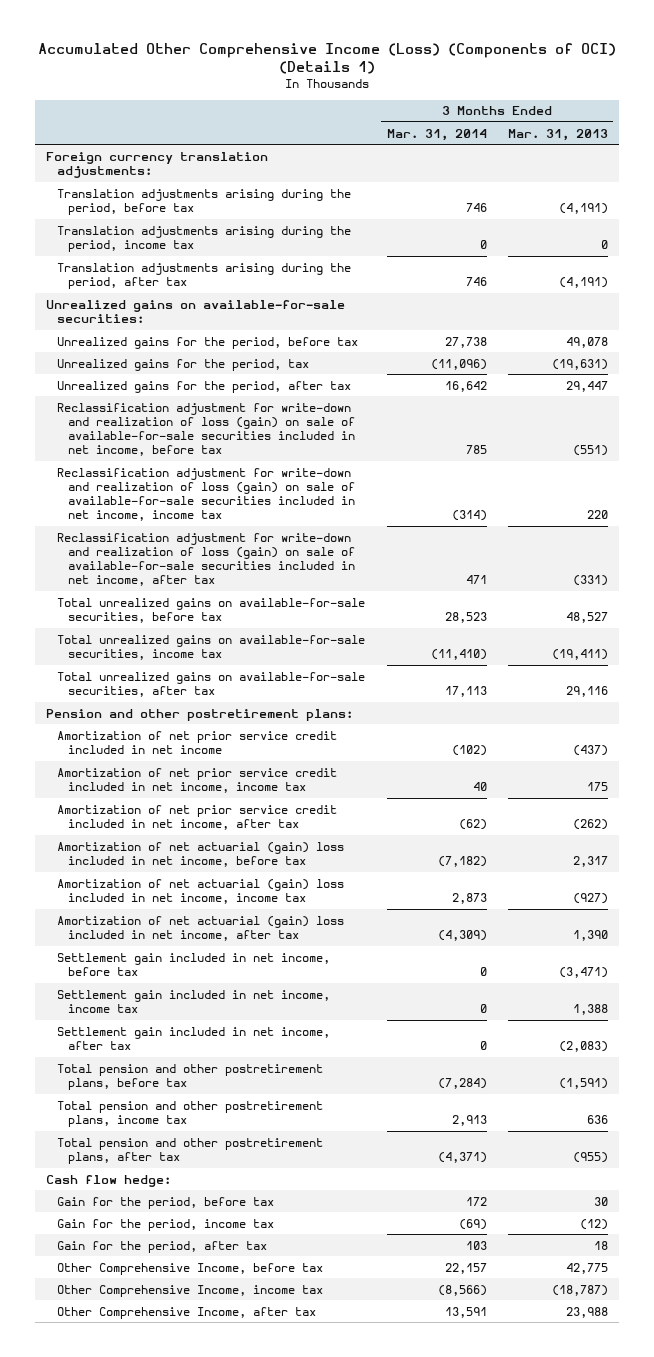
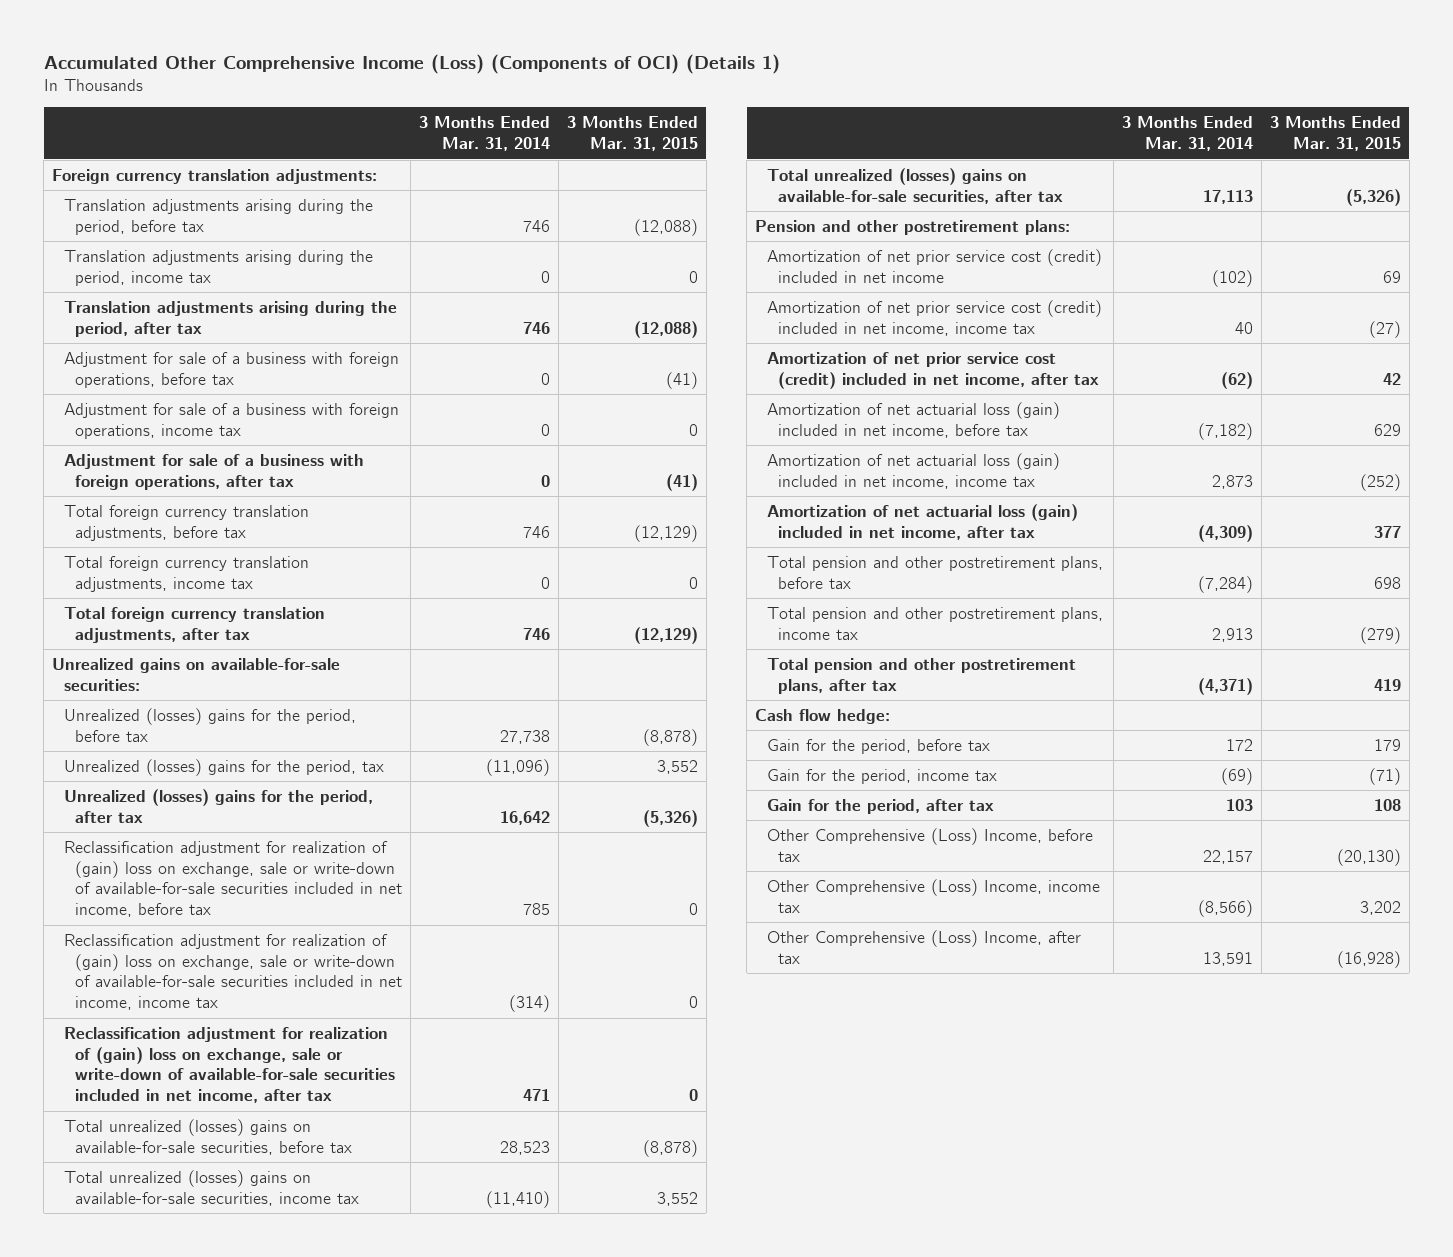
- | 3 Months Ended Mar. 31, 2014 | 3 Months Ended Mar. 31, 2013
+ | 3 Months Ended Mar. 31, 2014 | 3 Months Ended Mar. 31, 2015
+ Adjustment for sale of a business with foreign operations, before tax | 0 | (41)
+ Adjustment for sale of a business with foreign operations, income tax | 0 | 0
+ Adjustment for sale of a business with foreign operations, after tax | 0 | (41)
+ Total foreign currency translation adjustments, before tax | 746 | (12,129)
+ Total foreign currency translation adjustments, income tax | 0 | 0
+ Total foreign currency translation adjustments, after tax | 746 | (12,129)
- Unrealized gains for the period, before tax | 27,738 | 49,078
- Unrealized gains for the period, tax | (11,096) | (19,631)
- Unrealized gains for the period, after tax | 16,642 | 29,447
- Reclassification adjustment for write-down and realization of loss (gain) on sale of available-for-sale securities included in net income, before tax | 785 | (551)
- Reclassification adjustment for write-down and realization of loss (gain) on sale of available-for-sale securities included in net income, income tax | (314) | 220
- Reclassification adjustment for write-down and realization of loss (gain) on sale of available-for-sale securities included in net income, after tax | 471 | (331)
- Total unrealized gains on available-for-sale securities, before tax | 28,523 | 48,527
- Total unrealized gains on available-for-sale securities, income tax | (11,410) | (19,411)
- Total unrealized gains on available-for-sale securities, after tax | 17,113 | 29,116
+ Unrealized (losses) gains for the period, before tax | 27,738 | (8,878)
+ Unrealized (losses) gains for the period, tax | (11,096) | 3,552
+ Unrealized (losses) gains for the period, after tax | 16,642 | (5,326)
+ Reclassification adjustment for realization of (gain) loss on exchange, sale or write-down of available-for-sale securities included in net income, before tax | 785 | 0
+ Reclassification adjustment for realization of (gain) loss on exchange, sale or write-down of available-for-sale securities included in net income, income tax | (314) | 0
+ Reclassification adjustment for realization of (gain) loss on exchange, sale or write-down of available-for-sale securities included in net income, after tax | 471 | 0
+ Total unrealized (losses) gains on available-for-sale securities, before tax | 28,523 | (8,878)
+ Total unrealized (losses) gains on available-for-sale securities, income tax | (11,410) | 3,552
+ Total unrealized (losses) gains on available-for-sale securities, after tax | 17,113 | (5,326)
- Amortization of net prior service credit included in net income | (102) | (437)
- Amortization of net prior service credit included in net income, income tax | 40 | 175
- Amortization of net prior service credit included in net income, after tax | (62) | (262)
- Amortization of net actuarial (gain) loss included in net income, before tax | (7,182) | 2,317
- Amortization of net actuarial (gain) loss included in net income, income tax | 2,873 | (927)
- Amortization of net actuarial (gain) loss included in net income, after tax | (4,309) | 1,390
- Settlement gain included in net income, before tax | 0 | (3,471)
- Settlement gain included in net income, income tax | 0 | 1,388
- Settlement gain included in net income, after tax | 0 | (2,083)
+ Amortization of net prior service cost (credit) included in net income | (102) | 69
+ Amortization of net prior service cost (credit) included in net income, income tax | 40 | (27)
+ Amortization of net prior service cost (credit) included in net income, after tax | (62) | 42
+ Amortization of net actuarial loss (gain) included in net income, before tax | (7,182) | 629
+ Amortization of net actuarial loss (gain) included in net income, income tax | 2,873 | (252)
+ Amortization of net actuarial loss (gain) included in net income, after tax | (4,309) | 377
- Other Comprehensive Income, before tax | 22,157 | 42,775
- Other Comprehensive Income, income tax | (8,566) | (18,787)
- Other Comprehensive Income, after tax | 13,591 | 23,988
+ Other Comprehensive (Loss) Income, before tax | 22,157 | (20,130)
+ Other Comprehensive (Loss) Income, income tax | (8,566) | 3,202
+ Other Comprehensive (Loss) Income, after tax | 13,591 | (16,928)

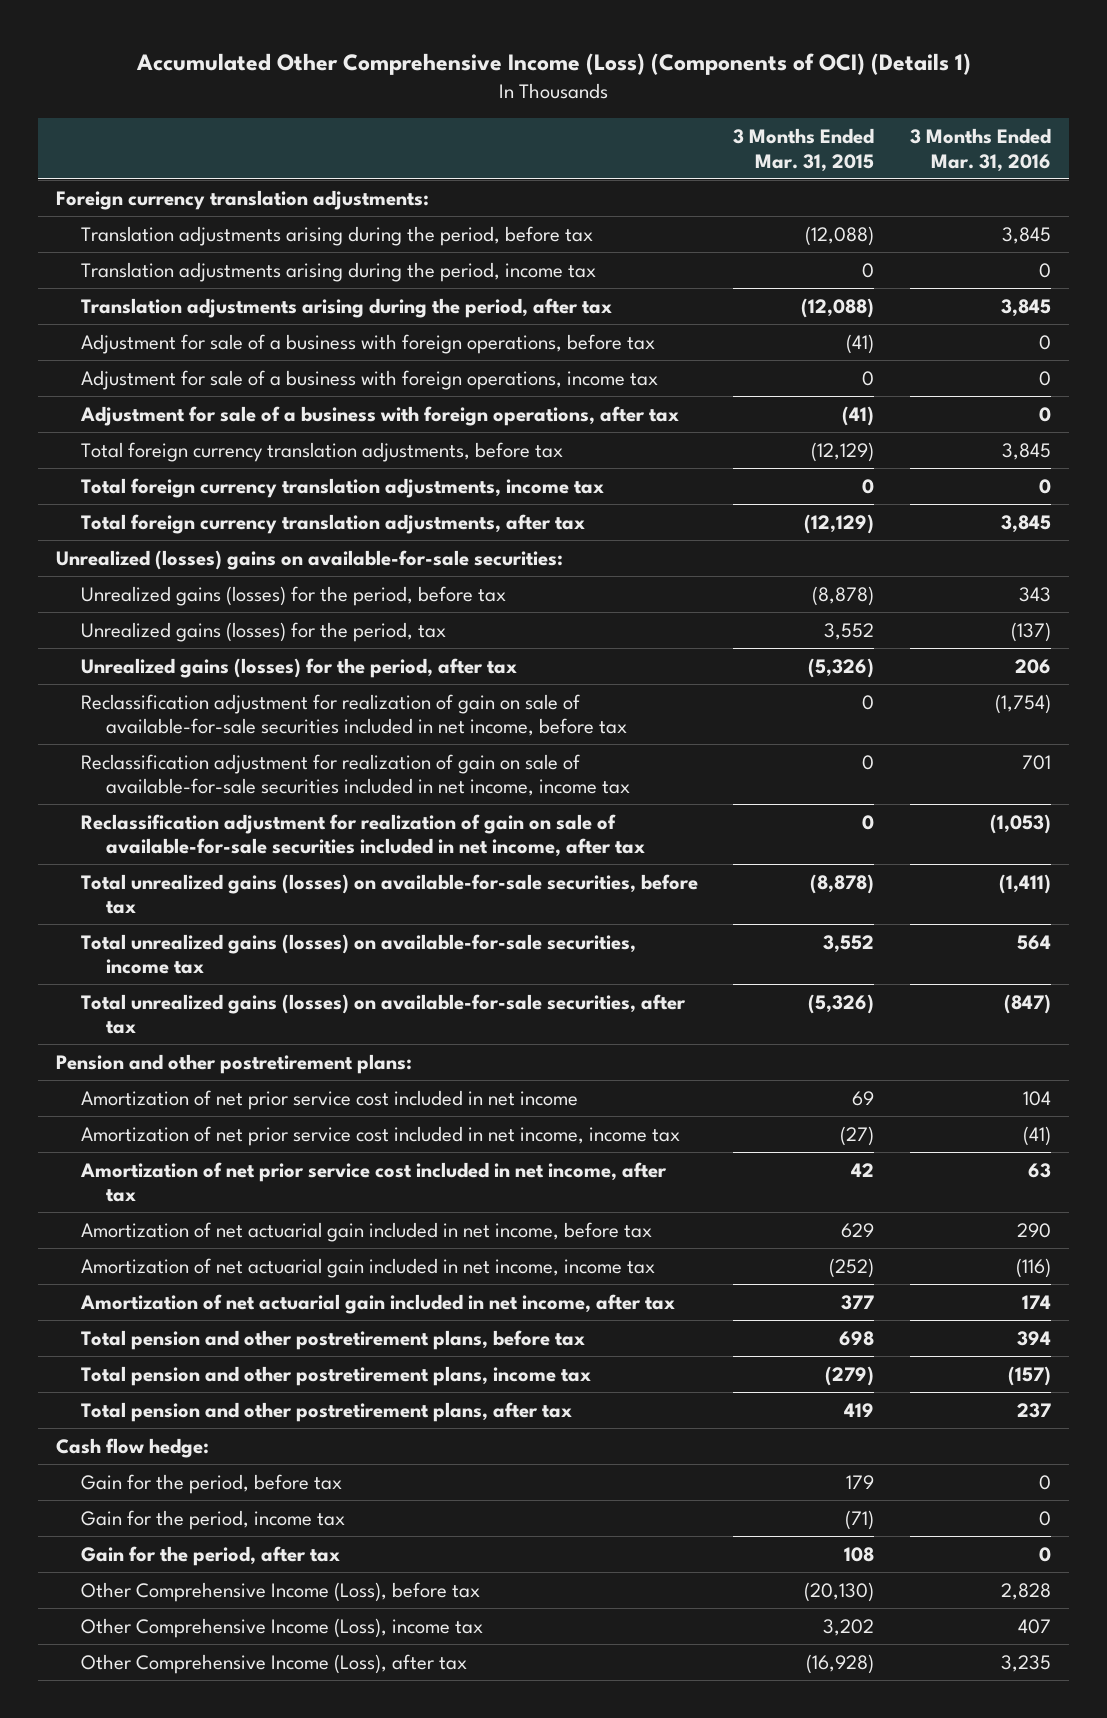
- | 3 Months Ended Mar. 31, 2014 | 3 Months Ended Mar. 31, 2015
+ | 3 Months Ended Mar. 31, 2015 | 3 Months Ended Mar. 31, 2016
- Unrealized gains on available-for-sale securities:
- Unrealized (losses) gains for the period, before tax | 27,738 | (8,878)
- Unrealized (losses) gains for the period, tax | (11,096) | 3,552
- Unrealized (losses) gains for the period, after tax | 16,642 | (5,326)
- Reclassification adjustment for realization of (gain) loss on exchange, sale or write-down of available-for-sale securities included in net income, before tax | 785 | 0
- Reclassification adjustment for realization of (gain) loss on exchange, sale or write-down of available-for-sale securities included in net income, income tax | (314) | 0
- Reclassification adjustment for realization of (gain) loss on exchange, sale or write-down of available-for-sale securities included in net income, after tax | 471 | 0
- Total unrealized (losses) gains on available-for-sale securities, before tax | 28,523 | (8,878)
- Total unrealized (losses) gains on available-for-sale securities, income tax | (11,410) | 3,552
- Total unrealized (losses) gains on available-for-sale securities, after tax | 17,113 | (5,326)
+ Unrealized (losses) gains on available-for-sale securities:
+ Unrealized gains (losses) for the period, before tax | (8,878) | 343
+ Unrealized gains (losses) for the period, tax | 3,552 | (137)
+ Unrealized gains (losses) for the period, after tax | (5,326) | 206
+ Reclassification adjustment for realization of gain on sale of available-for-sale securities included in net income, before tax | 0 | (1,754)
+ Reclassification adjustment for realization of gain on sale of available-for-sale securities included in net income, income tax | 0 | 701
+ Reclassification adjustment for realization of gain on sale of available-for-sale securities included in net income, after tax | 0 | (1,053)
+ Total unrealized gains (losses) on available-for-sale securities, before tax | (8,878) | (1,411)
+ Total unrealized gains (losses) on available-for-sale securities, income tax | 3,552 | 564
+ Total unrealized gains (losses) on available-for-sale securities, after tax | (5,326) | (847)
- Amortization of net prior service cost (credit) included in net income | (102) | 69
- Amortization of net prior service cost (credit) included in net income, income tax | 40 | (27)
- Amortization of net prior service cost (credit) included in net income, after tax | (62) | 42
- Amortization of net actuarial loss (gain) included in net income, before tax | (7,182) | 629
- Amortization of net actuarial loss (gain) included in net income, income tax | 2,873 | (252)
- Amortization of net actuarial loss (gain) included in net income, after tax | (4,309) | 377
+ Amortization of net prior service cost included in net income | 69 | 104
+ Amortization of net prior service cost included in net income, income tax | (27) | (41)
+ Amortization of net prior service cost included in net income, after tax | 42 | 63
+ Amortization of net actuarial gain included in net income, before tax | 629 | 290
+ Amortization of net actuarial gain included in net income, income tax | (252) | (116)
+ Amortization of net actuarial gain included in net income, after tax | 377 | 174
- Other Comprehensive (Loss) Income, before tax | 22,157 | (20,130)
- Other Comprehensive (Loss) Income, income tax | (8,566) | 3,202
- Other Comprehensive (Loss) Income, after tax | 13,591 | (16,928)
+ Other Comprehensive Income (Loss), before tax | (20,130) | 2,828
+ Other Comprehensive Income (Loss), income tax | 3,202 | 407
+ Other Comprehensive Income (Loss), after tax | (16,928) | 3,235

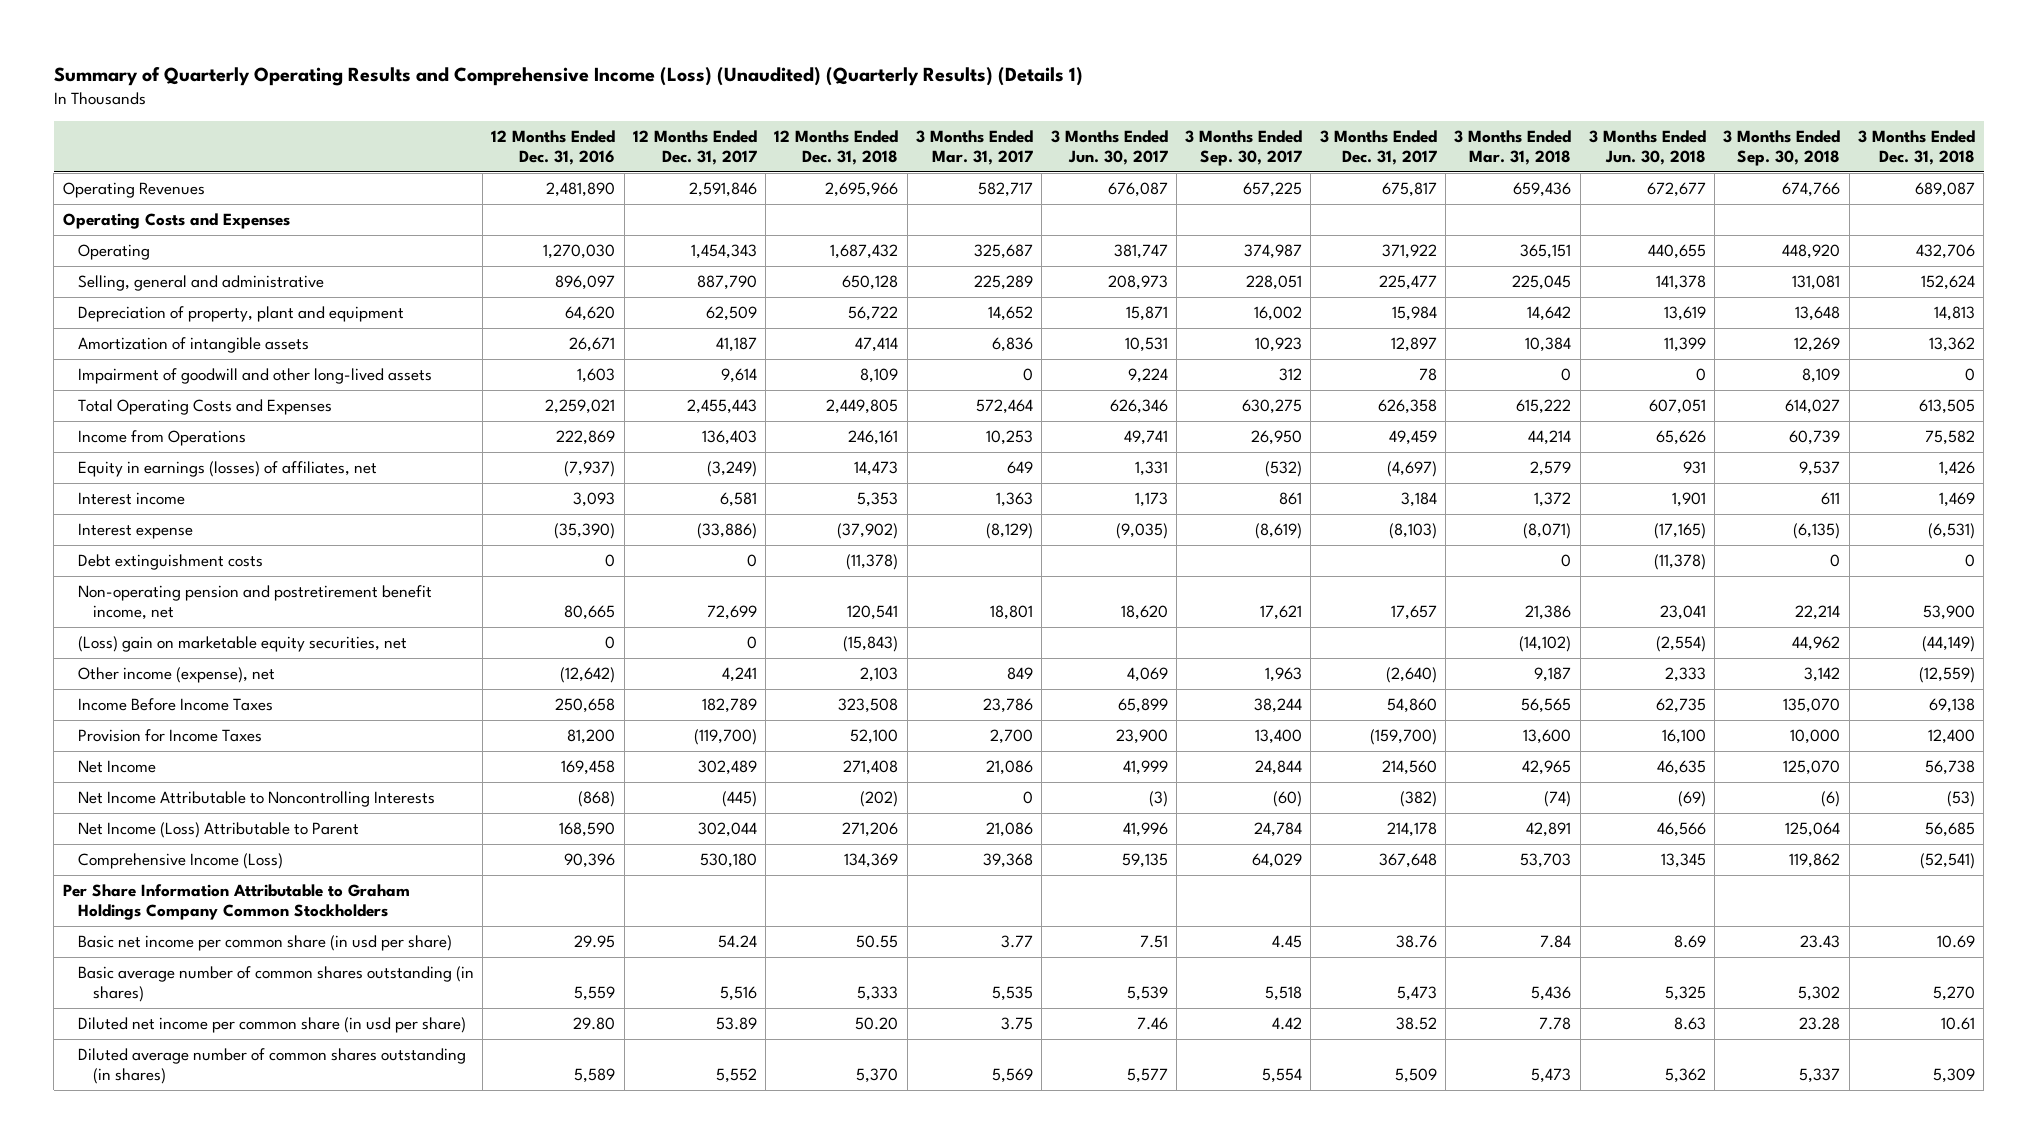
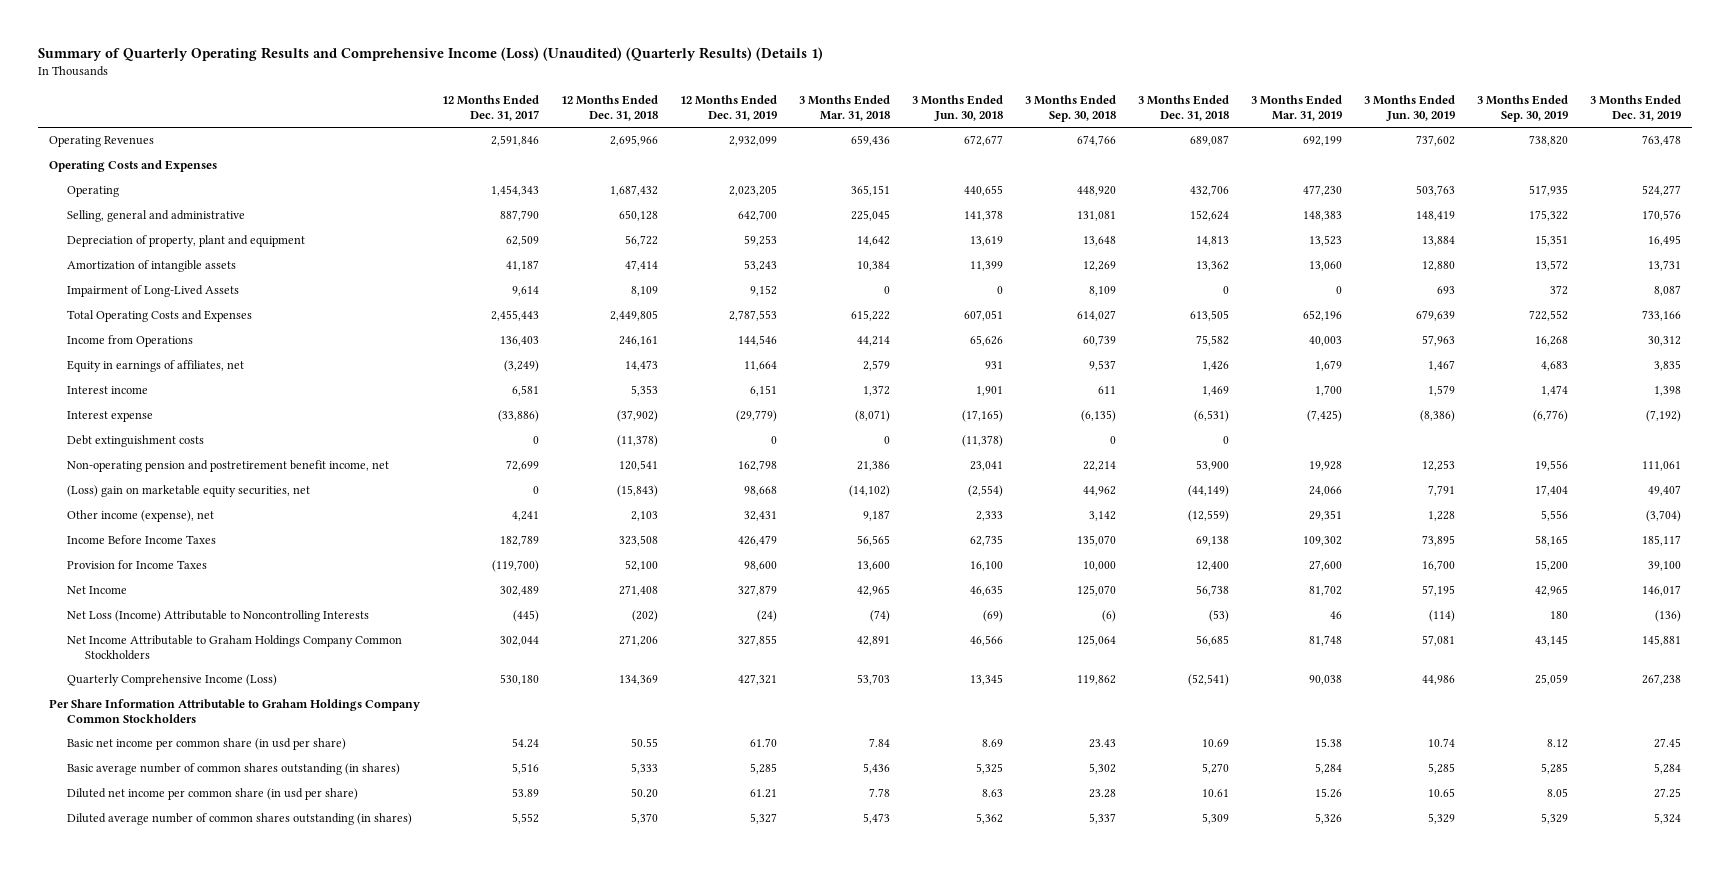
- | 12 Months Ended Dec. 31, 2016 | 12 Months Ended Dec. 31, 2017 | 12 Months Ended Dec. 31, 2018 | 3 Months Ended Mar. 31, 2017 | 3 Months Ended Jun. 30, 2017 | 3 Months Ended Sep. 30, 2017 | 3 Months Ended Dec. 31, 2017 | 3 Months Ended Mar. 31, 2018 | 3 Months Ended Jun. 30, 2018 | 3 Months Ended Sep. 30, 2018 | 3 Months Ended Dec. 31, 2018
+ | 12 Months Ended Dec. 31, 2017 | 12 Months Ended Dec. 31, 2018 | 12 Months Ended Dec. 31, 2019 | 3 Months Ended Mar. 31, 2018 | 3 Months Ended Jun. 30, 2018 | 3 Months Ended Sep. 30, 2018 | 3 Months Ended Dec. 31, 2018 | 3 Months Ended Mar. 31, 2019 | 3 Months Ended Jun. 30, 2019 | 3 Months Ended Sep. 30, 2019 | 3 Months Ended Dec. 31, 2019
- Impairment of goodwill and other long-lived assets | 1,603 | 9,614 | 8,109 | 0 | 9,224 | 312 | 78 | 0 | 0 | 8,109 | 0
+ Impairment of Long-Lived Assets | 9,614 | 8,109 | 9,152 | 0 | 0 | 8,109 | 0 | 0 | 693 | 372 | 8,087
- Equity in earnings (losses) of affiliates, net | (7,937) | (3,249) | 14,473 | 649 | 1,331 | (532) | (4,697) | 2,579 | 931 | 9,537 | 1,426
+ Equity in earnings of affiliates, net | (3,249) | 14,473 | 11,664 | 2,579 | 931 | 9,537 | 1,426 | 1,679 | 1,467 | 4,683 | 3,835
- Net Income Attributable to Noncontrolling Interests | (868) | (445) | (202) | 0 | (3) | (60) | (382) | (74) | (69) | (6) | (53)
- Net Income (Loss) Attributable to Parent | 168,590 | 302,044 | 271,206 | 21,086 | 41,996 | 24,784 | 214,178 | 42,891 | 46,566 | 125,064 | 56,685
- Comprehensive Income (Loss) | 90,396 | 530,180 | 134,369 | 39,368 | 59,135 | 64,029 | 367,648 | 53,703 | 13,345 | 119,862 | (52,541)
+ Net Loss (Income) Attributable to Noncontrolling Interests | (445) | (202) | (24) | (74) | (69) | (6) | (53) | 46 | (114) | 180 | (136)
+ Net Income Attributable to Graham Holdings Company Common Stockholders | 302,044 | 271,206 | 327,855 | 42,891 | 46,566 | 125,064 | 56,685 | 81,748 | 57,081 | 43,145 | 145,881
+ Quarterly Comprehensive Income (Loss) | 530,180 | 134,369 | 427,321 | 53,703 | 13,345 | 119,862 | (52,541) | 90,038 | 44,986 | 25,059 | 267,238

